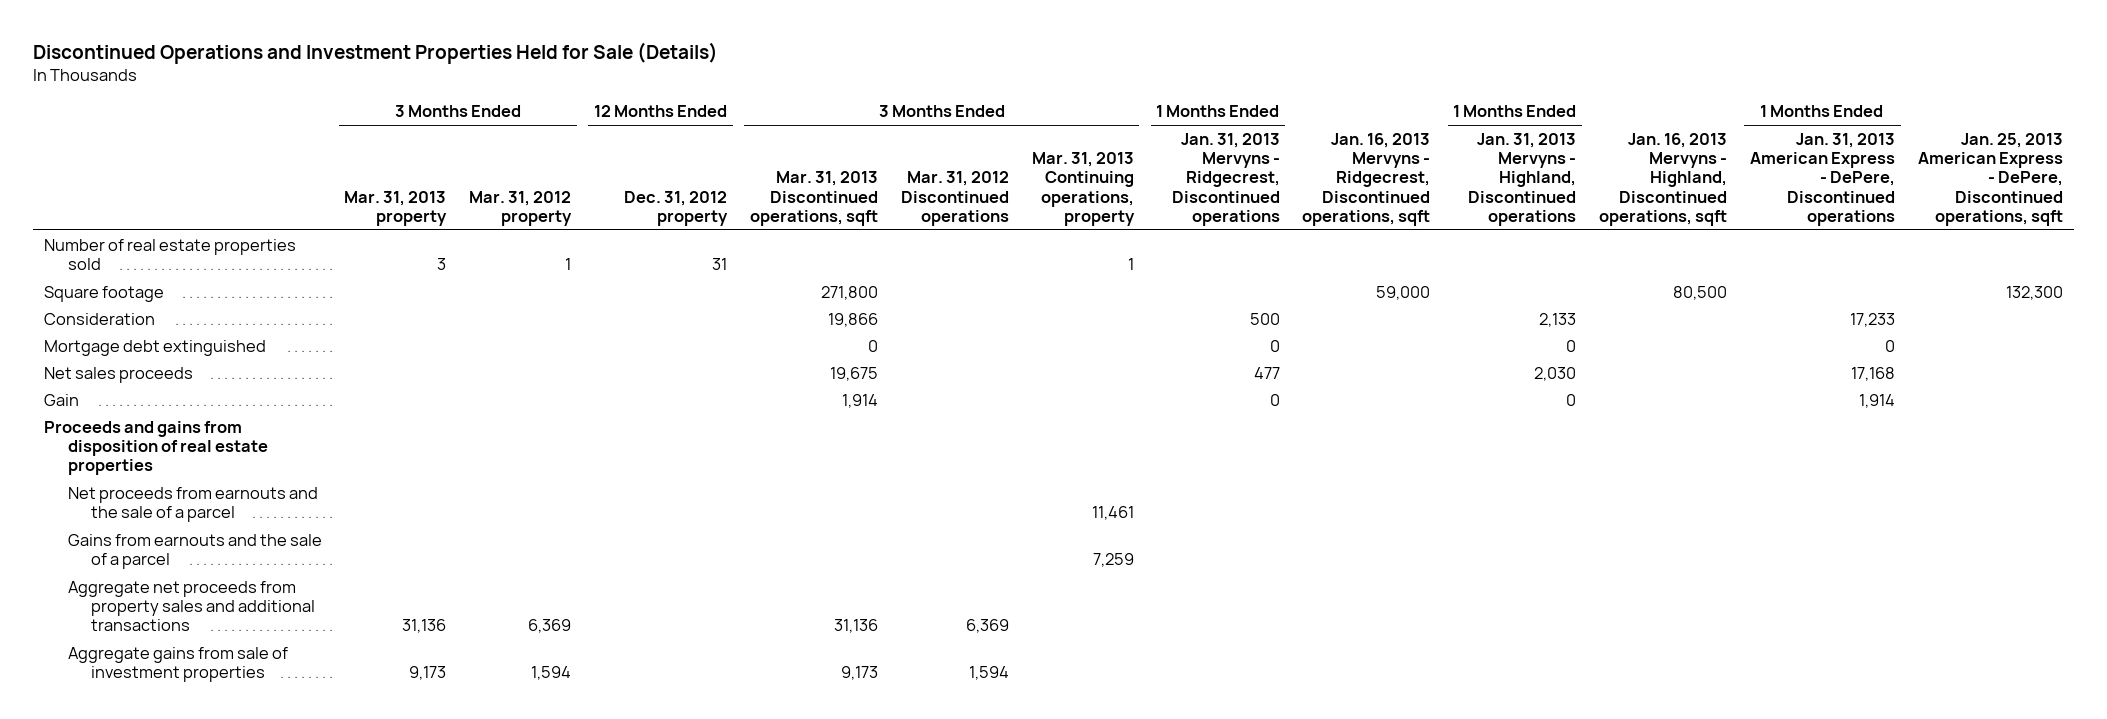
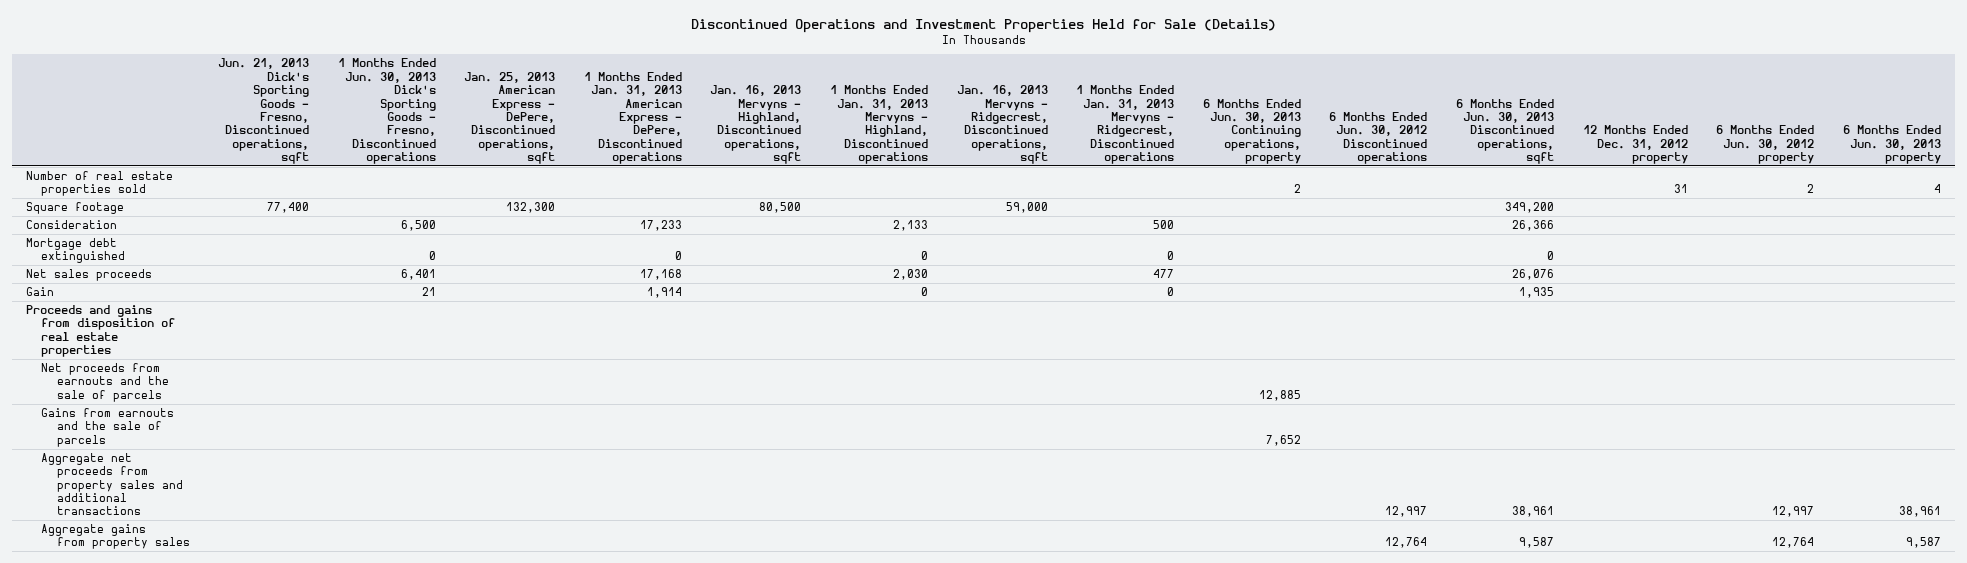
- | 3 Months Ended Mar. 31, 2013 property | 3 Months Ended Mar. 31, 2012 property | 12 Months Ended Dec. 31, 2012 property | 3 Months Ended Mar. 31, 2013 Discontinued operations, sqft | 3 Months Ended Mar. 31, 2012 Discontinued operations | 3 Months Ended Mar. 31, 2013 Continuing operations, property | 1 Months Ended Jan. 31, 2013 Mervyns - Ridgecrest, Discontinued operations | Jan. 16, 2013 Mervyns - Ridgecrest, Discontinued operations, sqft | 1 Months Ended Jan. 31, 2013 Mervyns - Highland, Discontinued operations | Jan. 16, 2013 Mervyns - Highland, Discontinued operations, sqft | 1 Months Ended Jan. 31, 2013 American Express - DePere, Discontinued operations | Jan. 25, 2013 American Express - DePere, Discontinued operations, sqft
+ | Jun. 21, 2013 Dick's Sporting Goods - Fresno, Discontinued operations, sqft | 1 Months Ended Jun. 30, 2013 Dick's Sporting Goods - Fresno, Discontinued operations | Jan. 25, 2013 American Express - DePere, Discontinued operations, sqft | 1 Months Ended Jan. 31, 2013 American Express - DePere, Discontinued operations | Jan. 16, 2013 Mervyns - Highland, Discontinued operations, sqft | 1 Months Ended Jan. 31, 2013 Mervyns - Highland, Discontinued operations | Jan. 16, 2013 Mervyns - Ridgecrest, Discontinued operations, sqft | 1 Months Ended Jan. 31, 2013 Mervyns - Ridgecrest, Discontinued operations | 6 Months Ended Jun. 30, 2013 Continuing operations, property | 6 Months Ended Jun. 30, 2012 Discontinued operations | 6 Months Ended Jun. 30, 2013 Discontinued operations, sqft | 12 Months Ended Dec. 31, 2012 property | 6 Months Ended Jun. 30, 2012 property | 6 Months Ended Jun. 30, 2013 property
- Net proceeds from earnouts and the sale of a parcel | | | | | | 11,461 | | | | | |
- Gains from earnouts and the sale of a parcel | | | | | | 7,259 | | | | | |
+ Net proceeds from earnouts and the sale of parcels | | | | | | | | | 12,885 | | | | |
+ Gains from earnouts and the sale of parcels | | | | | | | | | 7,652 | | | | |
- Aggregate gains from sale of investment properties | 9,173 | 1,594 | | 9,173 | 1,594 | | | | | | |
+ Aggregate gains from property sales | | | | | | | | | | 12,764 | 9,587 | | 12,764 | 9,587

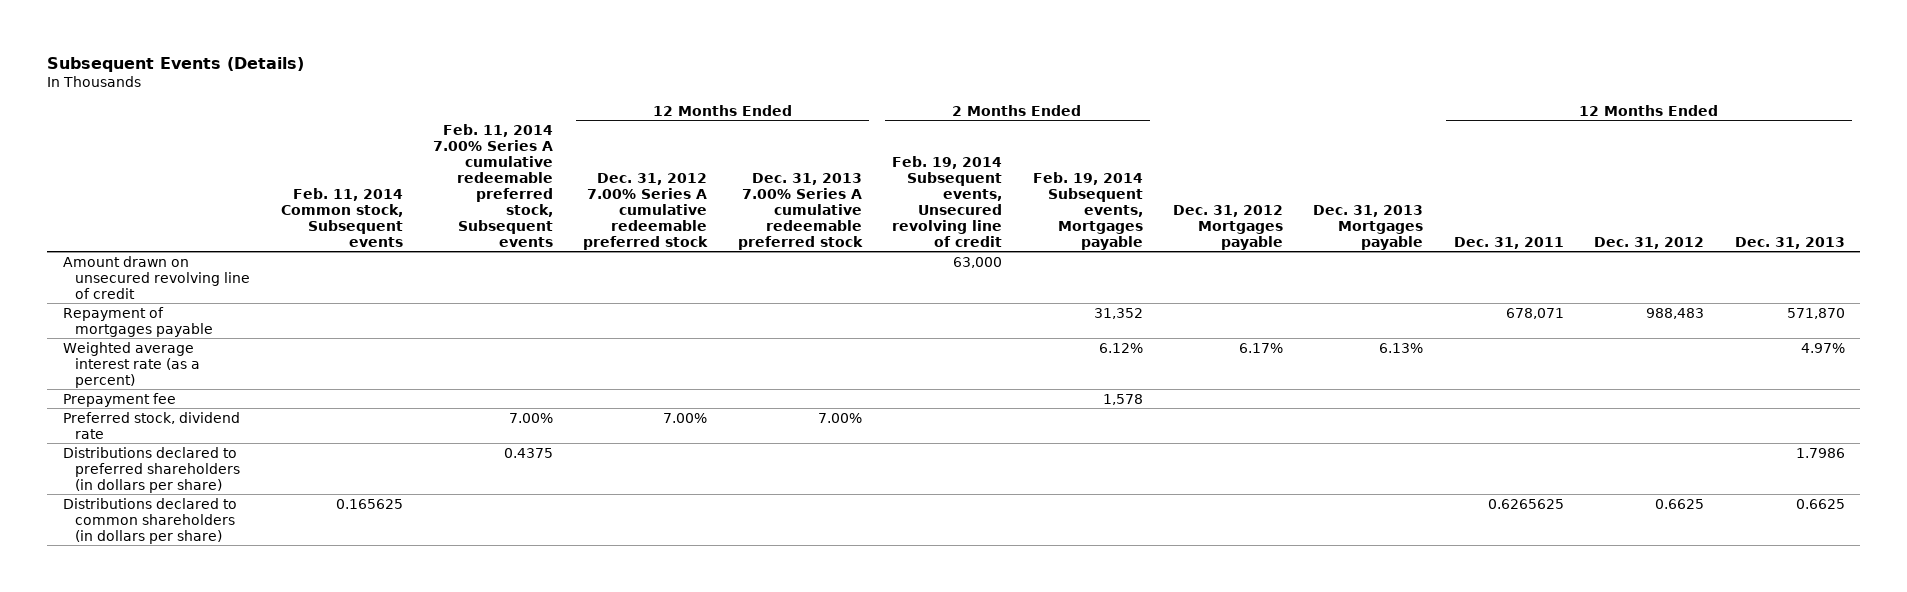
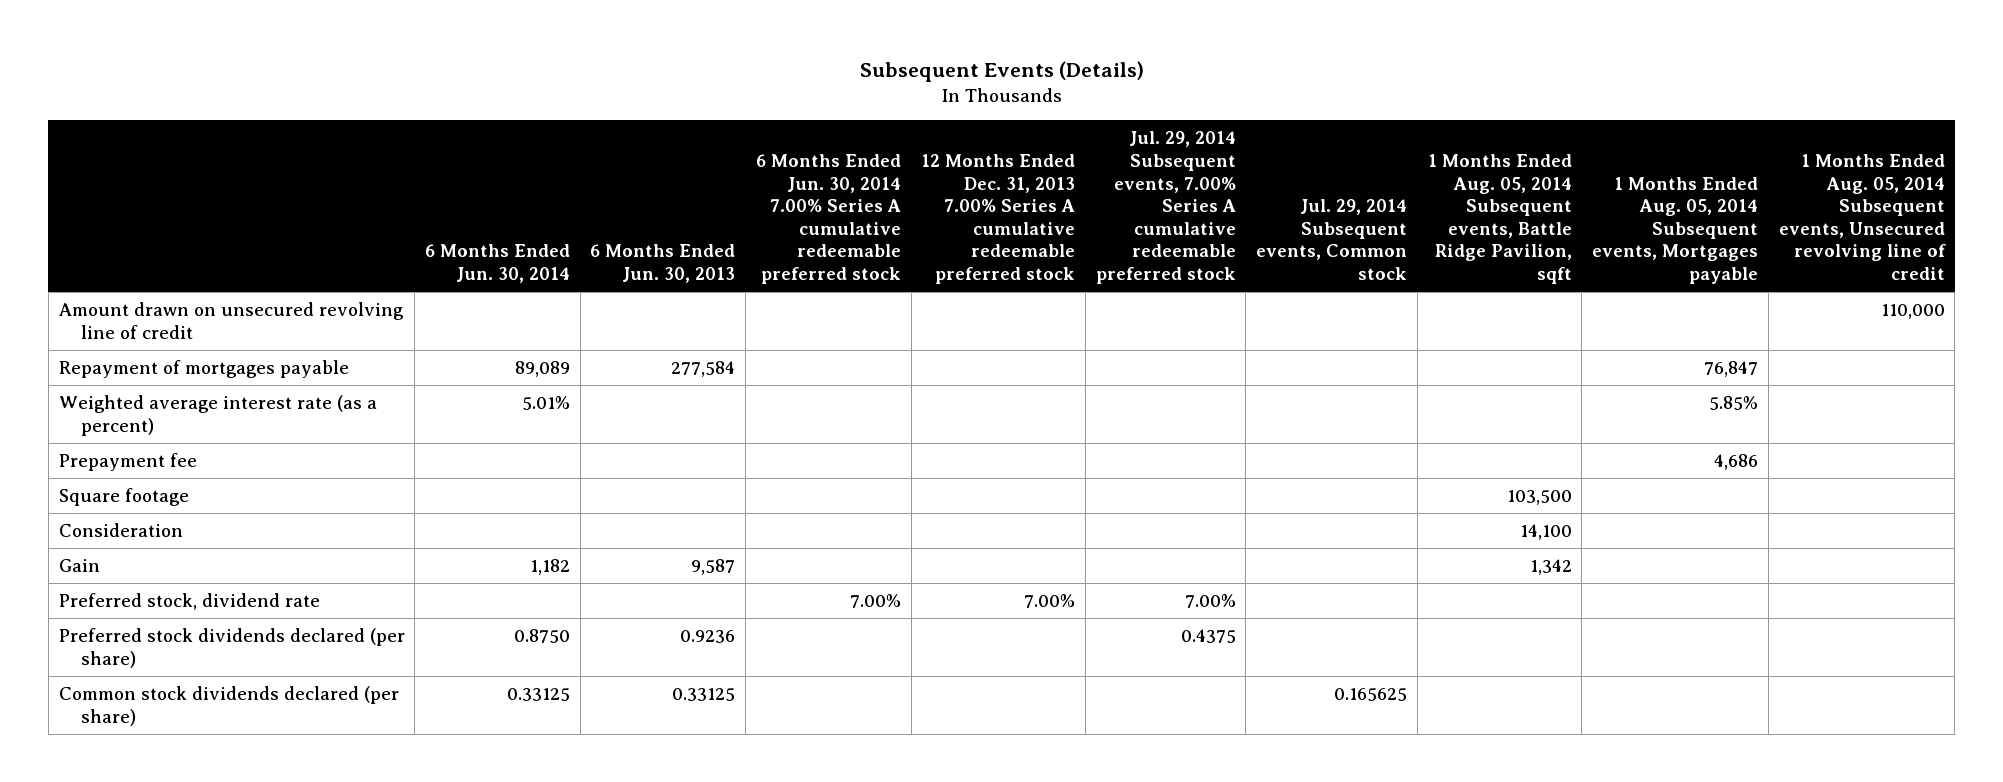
- | Feb. 11, 2014 Common stock, Subsequent events | Feb. 11, 2014 7.00% Series A cumulative redeemable preferred stock, Subsequent events | 12 Months Ended Dec. 31, 2012 7.00% Series A cumulative redeemable preferred stock | 12 Months Ended Dec. 31, 2013 7.00% Series A cumulative redeemable preferred stock | 2 Months Ended Feb. 19, 2014 Subsequent events, Unsecured revolving line of credit | 2 Months Ended Feb. 19, 2014 Subsequent events, Mortgages payable | Dec. 31, 2012 Mortgages payable | Dec. 31, 2013 Mortgages payable | 12 Months Ended Dec. 31, 2011 | 12 Months Ended Dec. 31, 2012 | 12 Months Ended Dec. 31, 2013
+ | 6 Months Ended Jun. 30, 2014 | 6 Months Ended Jun. 30, 2013 | 6 Months Ended Jun. 30, 2014 7.00% Series A cumulative redeemable preferred stock | 12 Months Ended Dec. 31, 2013 7.00% Series A cumulative redeemable preferred stock | Jul. 29, 2014 Subsequent events, 7.00% Series A cumulative redeemable preferred stock | Jul. 29, 2014 Subsequent events, Common stock | 1 Months Ended Aug. 05, 2014 Subsequent events, Battle Ridge Pavilion, sqft | 1 Months Ended Aug. 05, 2014 Subsequent events, Mortgages payable | 1 Months Ended Aug. 05, 2014 Subsequent events, Unsecured revolving line of credit
+ Square footage | | | | | | | 103,500 | |
+ Consideration | | | | | | | 14,100 | |
+ Gain | 1,182 | 9,587 | | | | | 1,342 | |
- Distributions declared to preferred shareholders (in dollars per share) | | 0.4375 | | | | | | | | | 1.7986
- Distributions declared to common shareholders (in dollars per share) | 0.165625 | | | | | | | | 0.6265625 | 0.6625 | 0.6625
+ Preferred stock dividends declared (per share) | 0.8750 | 0.9236 | | | 0.4375 | | | |
+ Common stock dividends declared (per share) | 0.33125 | 0.33125 | | | | 0.165625 | | |

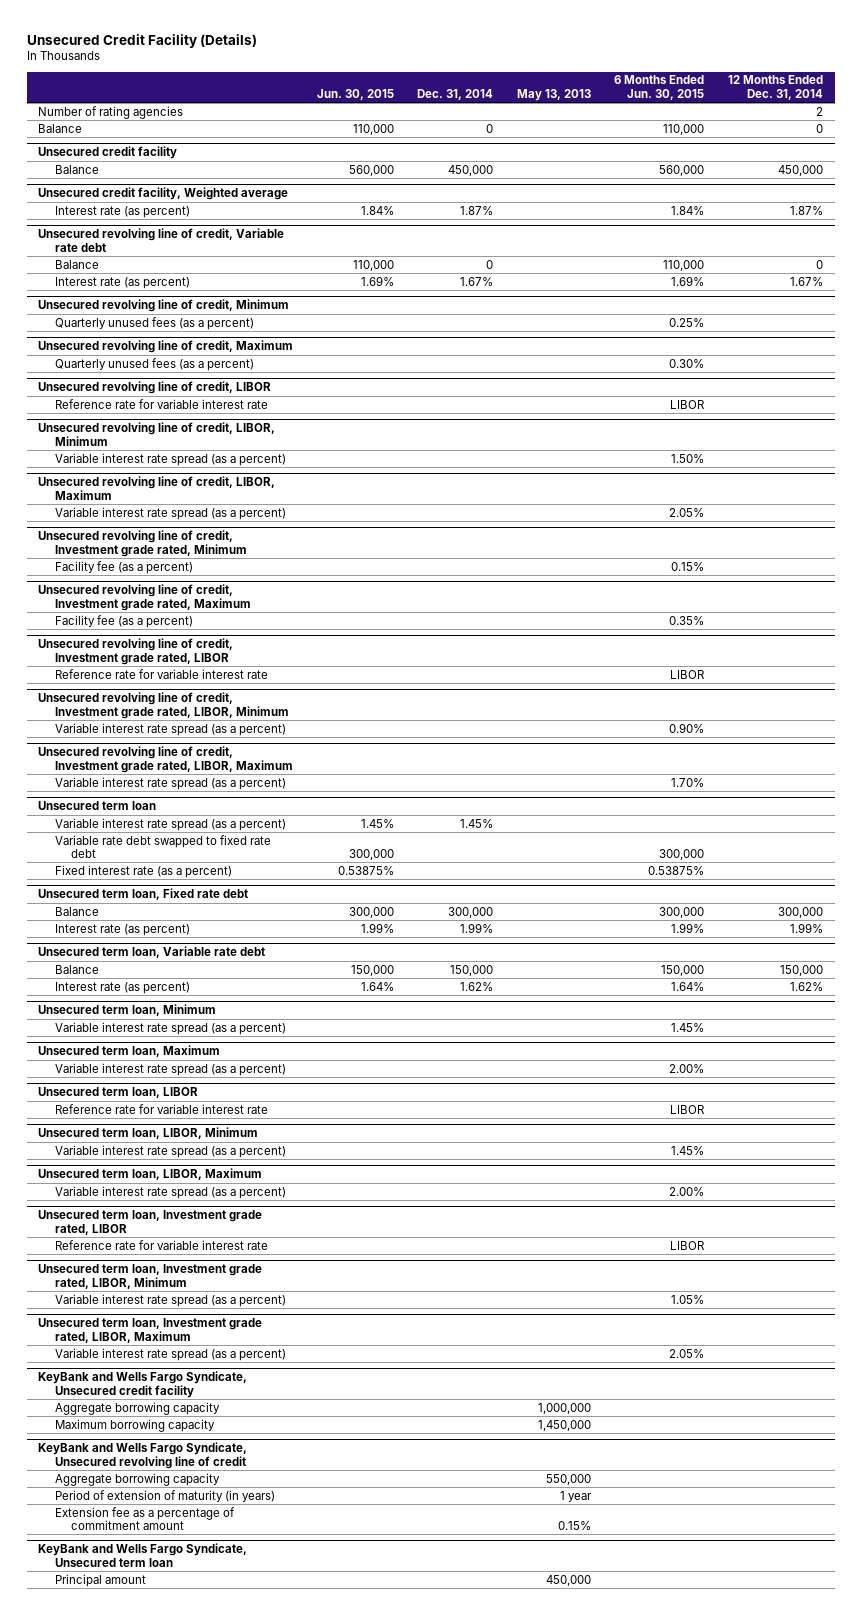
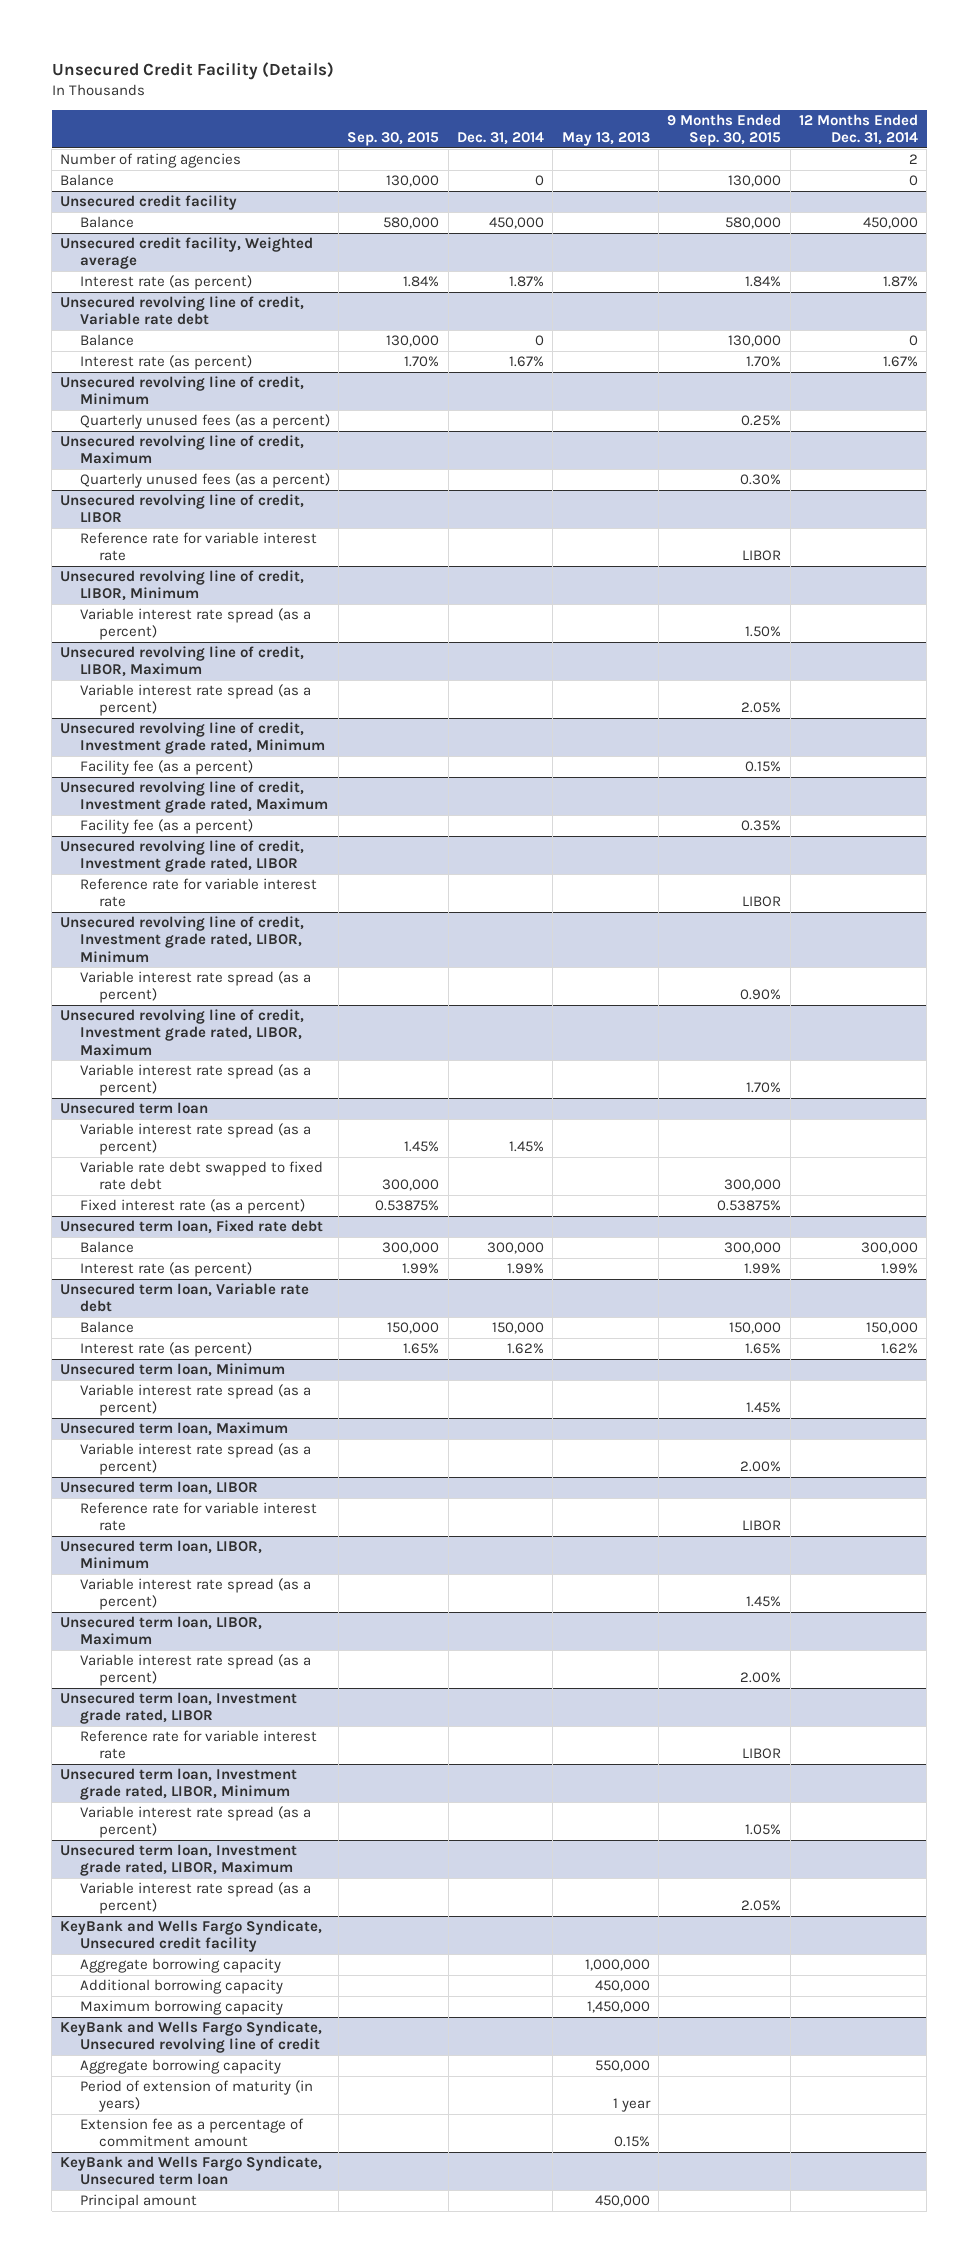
- | Jun. 30, 2015 | Dec. 31, 2014 | May 13, 2013 | 6 Months Ended Jun. 30, 2015 | 12 Months Ended Dec. 31, 2014
+ | Sep. 30, 2015 | Dec. 31, 2014 | May 13, 2013 | 9 Months Ended Sep. 30, 2015 | 12 Months Ended Dec. 31, 2014
@ KeyBank and Wells Fargo Syndicate, Unsecured credit facility
+ Additional borrowing capacity | | | 450,000 | |

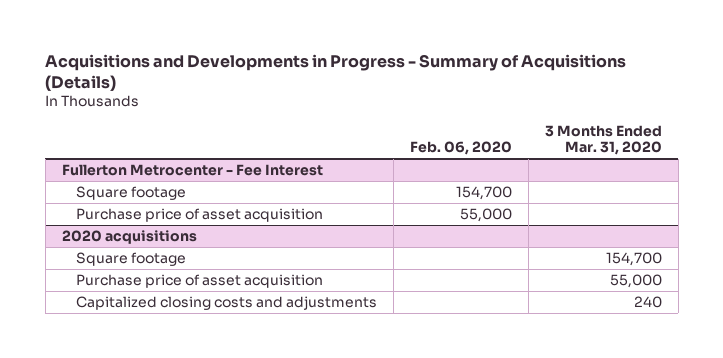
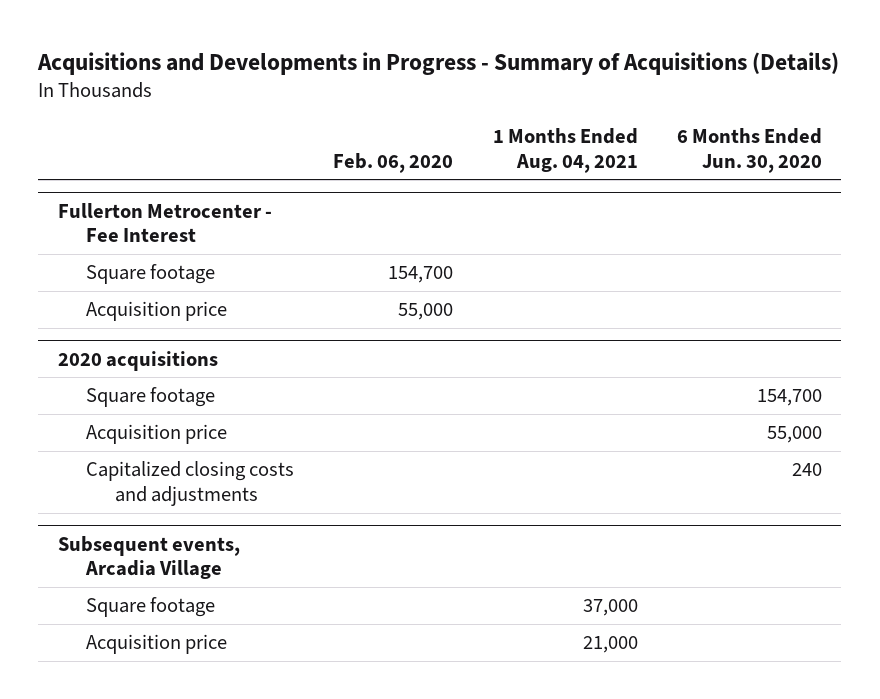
- | Feb. 06, 2020 | 3 Months Ended Mar. 31, 2020
+ | Feb. 06, 2020 | 1 Months Ended Aug. 04, 2021 | 6 Months Ended Jun. 30, 2020
@ Fullerton Metrocenter - Fee Interest
- Purchase price of asset acquisition | 55,000 |
+ Acquisition price | 55,000 | |
@ 2020 acquisitions
- Purchase price of asset acquisition | | 55,000
+ Acquisition price | | | 55,000
+ Subsequent events, Arcadia Village
+ Square footage | | 37,000 |
+ Acquisition price | | 21,000 |

